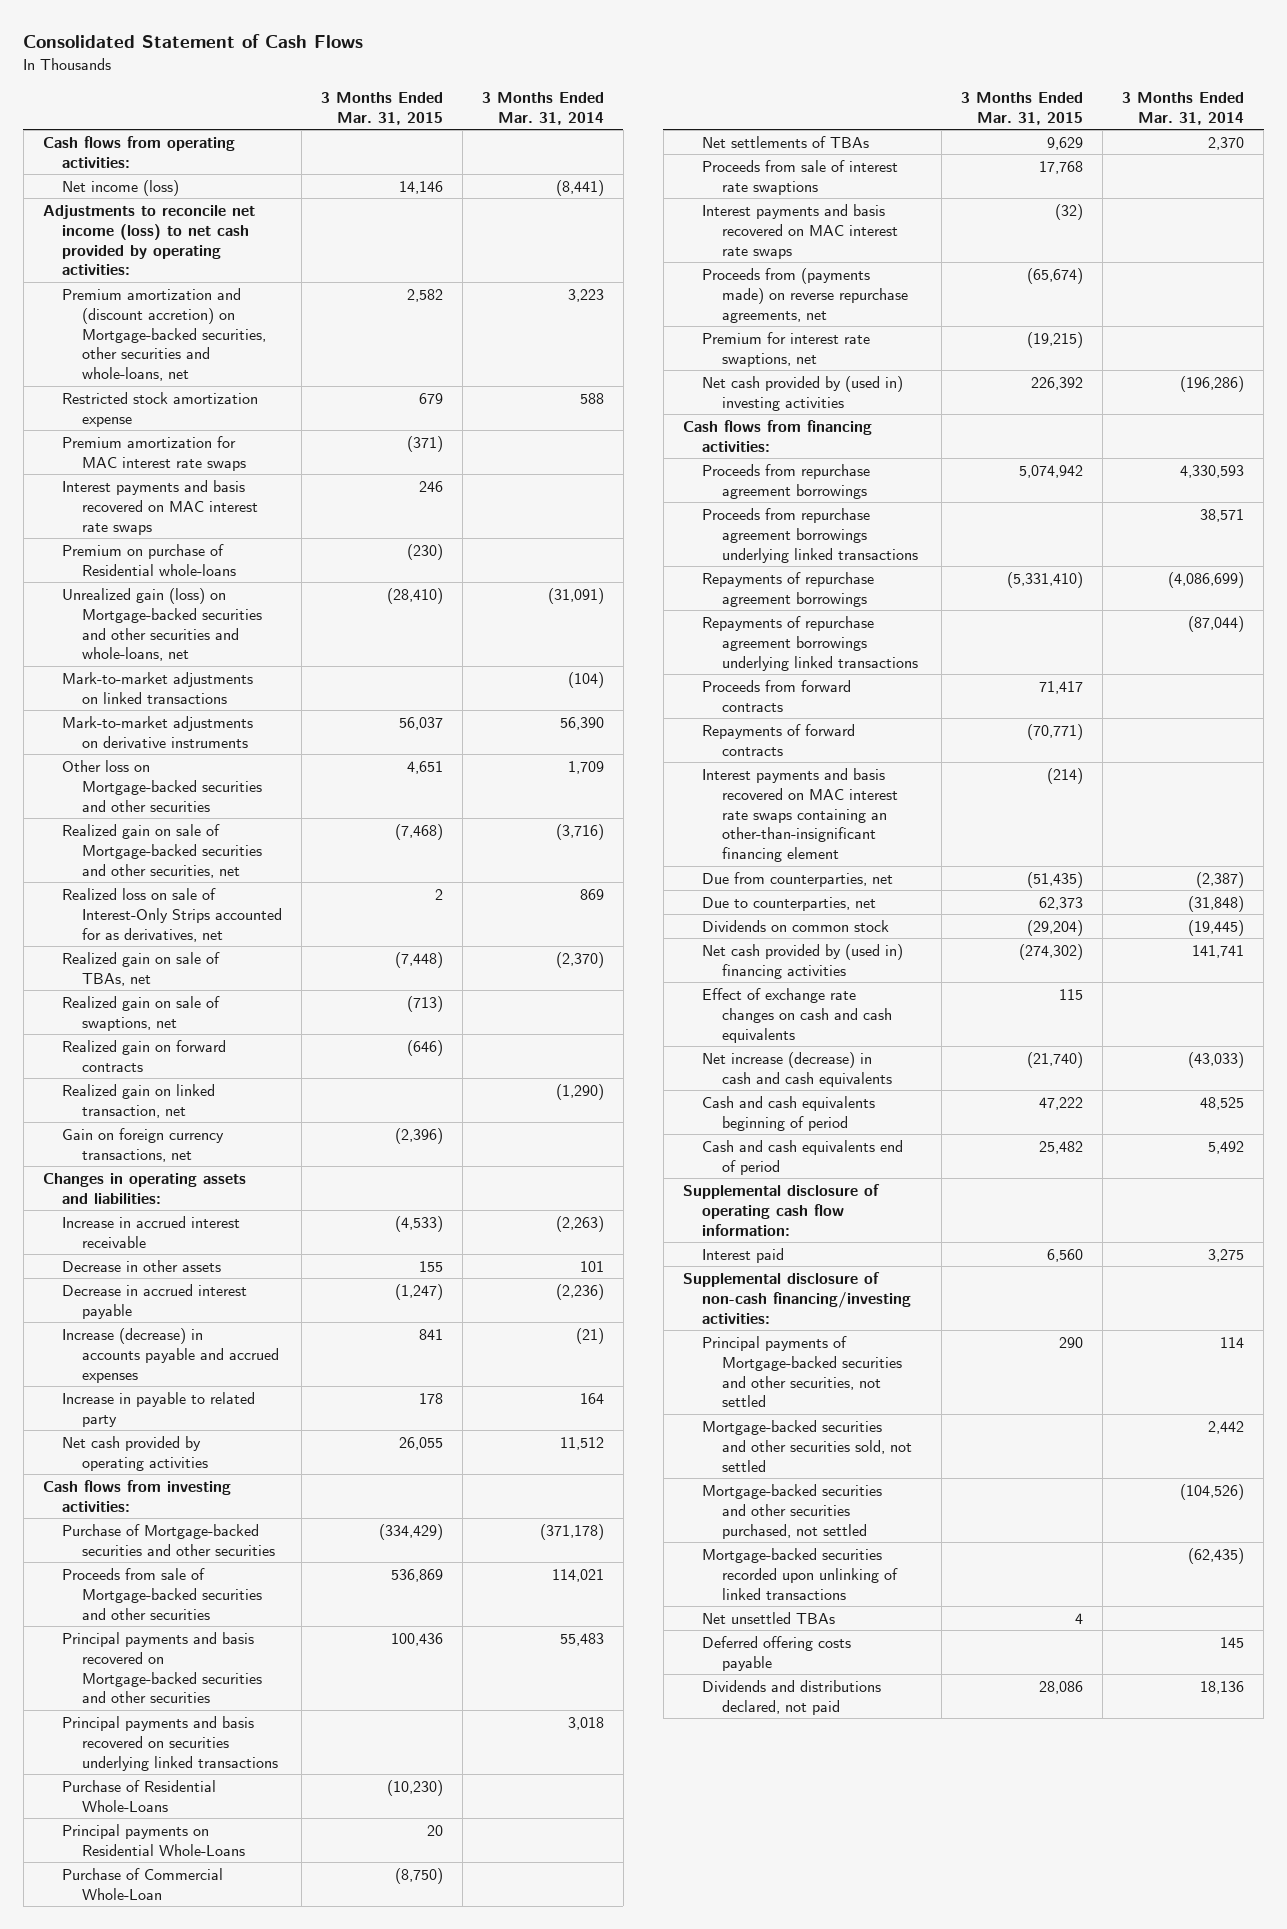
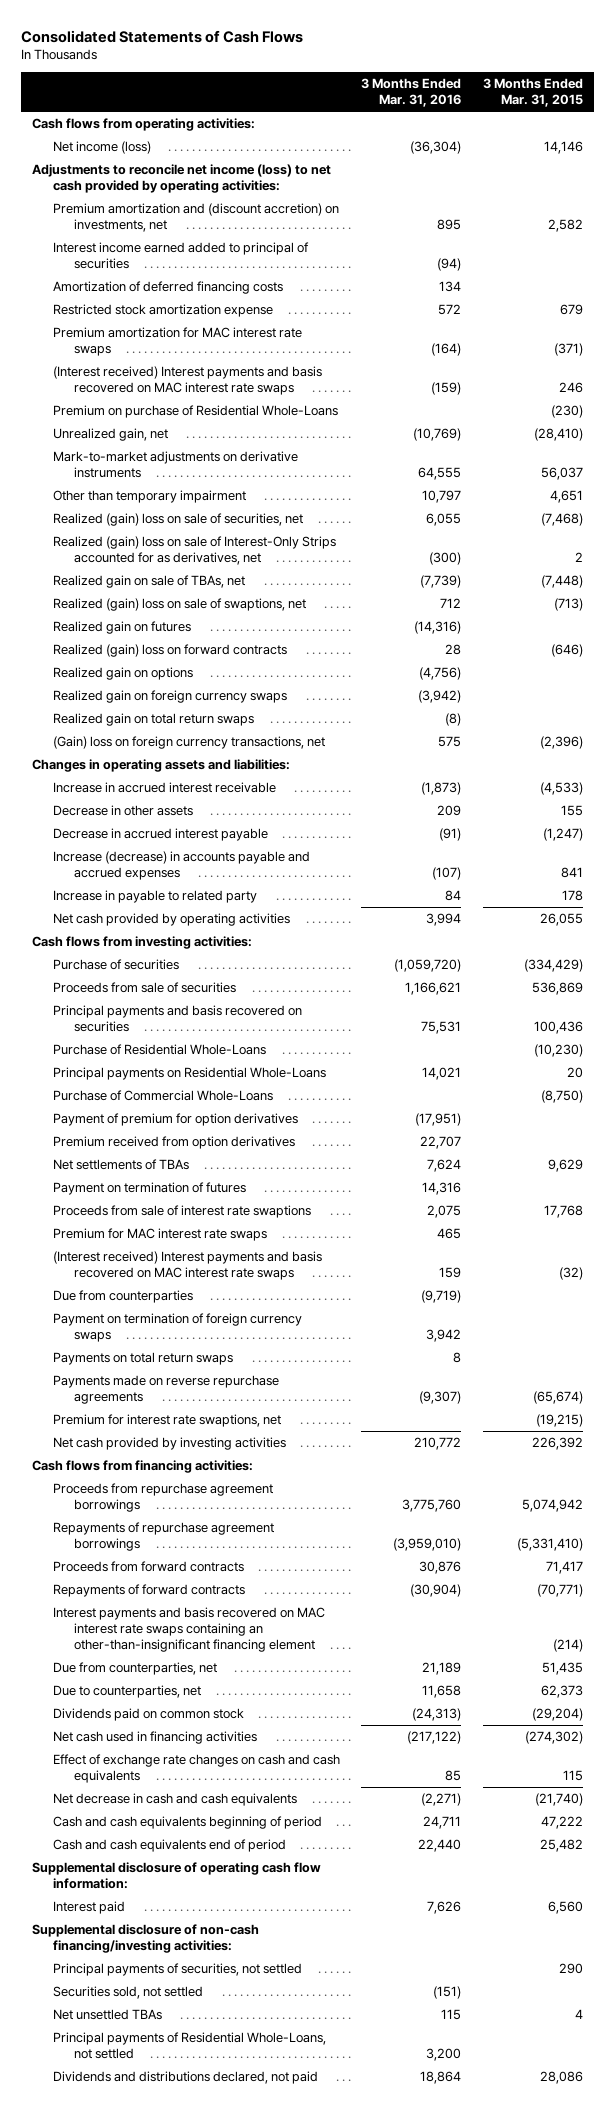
- Consolidated Statement of Cash Flows
+ Consolidated Statements of Cash Flows
- | 3 Months Ended Mar. 31, 2015 | 3 Months Ended Mar. 31, 2014
+ | 3 Months Ended Mar. 31, 2016 | 3 Months Ended Mar. 31, 2015
- Premium amortization and (discount accretion) on Mortgage-backed securities, other securities and whole-loans, net | 2,582 | 3,223
+ Premium amortization and (discount accretion) on investments, net | 895 | 2,582
+ Interest income earned added to principal of securities | (94) |
+ Amortization of deferred financing costs | 134 |
- Interest payments and basis recovered on MAC interest rate swaps | 246 |
- Premium on purchase of Residential whole-loans | (230) |
- Unrealized gain (loss) on Mortgage-backed securities and other securities and whole-loans, net | (28,410) | (31,091)
- Mark-to-market adjustments on linked transactions | | (104)
+ (Interest received) Interest payments and basis recovered on MAC interest rate swaps | (159) | 246
+ Premium on purchase of Residential Whole-Loans | | (230)
+ Unrealized gain, net | (10,769) | (28,410)
- Other loss on Mortgage-backed securities and other securities | 4,651 | 1,709
- Realized gain on sale of Mortgage-backed securities and other securities, net | (7,468) | (3,716)
- Realized loss on sale of Interest-Only Strips accounted for as derivatives, net | 2 | 869
+ Other than temporary impairment | 10,797 | 4,651
+ Realized (gain) loss on sale of securities, net | 6,055 | (7,468)
+ Realized (gain) loss on sale of Interest-Only Strips accounted for as derivatives, net | (300) | 2
- Realized gain on sale of swaptions, net | (713) |
- Realized gain on forward contracts | (646) |
- Realized gain on linked transaction, net | | (1,290)
- Gain on foreign currency transactions, net | (2,396) |
+ Realized (gain) loss on sale of swaptions, net | 712 | (713)
+ Realized gain on futures | (14,316) |
+ Realized (gain) loss on forward contracts | 28 | (646)
+ Realized gain on options | (4,756) |
+ Realized gain on foreign currency swaps | (3,942) |
+ Realized gain on total return swaps | (8) |
+ (Gain) loss on foreign currency transactions, net | 575 | (2,396)
- Purchase of Mortgage-backed securities and other securities | (334,429) | (371,178)
- Proceeds from sale of Mortgage-backed securities and other securities | 536,869 | 114,021
- Principal payments and basis recovered on Mortgage-backed securities and other securities | 100,436 | 55,483
- Principal payments and basis recovered on securities underlying linked transactions | | 3,018
+ Purchase of securities | (1,059,720) | (334,429)
+ Proceeds from sale of securities | 1,166,621 | 536,869
+ Principal payments and basis recovered on securities | 75,531 | 100,436
- Purchase of Commercial Whole-Loan | (8,750) |
+ Purchase of Commercial Whole-Loans | | (8,750)
+ Payment of premium for option derivatives | (17,951) |
+ Premium received from option derivatives | 22,707 |
+ Payment on termination of futures | 14,316 |
- Interest payments and basis recovered on MAC interest rate swaps | (32) |
- Proceeds from (payments made) on reverse repurchase agreements, net | (65,674) |
+ Premium for MAC interest rate swaps | 465 |
+ (Interest received) Interest payments and basis recovered on MAC interest rate swaps | 159 | (32)
+ Due from counterparties | (9,719) |
+ Payment on termination of foreign currency swaps | 3,942 |
+ Payments on total return swaps | 8 |
+ Payments made on reverse repurchase agreements | (9,307) | (65,674)
- Net cash provided by (used in) investing activities | 226,392 | (196,286)
+ Net cash provided by investing activities | 210,772 | 226,392
- Proceeds from repurchase agreement borrowings underlying linked transactions | | 38,571
- Repayments of repurchase agreement borrowings underlying linked transactions | | (87,044)
- Due from counterparties, net | (51,435) | (2,387)
+ Due from counterparties, net | 21,189 | 51,435
- Dividends on common stock | (29,204) | (19,445)
- Net cash provided by (used in) financing activities | (274,302) | 141,741
+ Dividends paid on common stock | (24,313) | (29,204)
+ Net cash used in financing activities | (217,122) | (274,302)
- Net increase (decrease) in cash and cash equivalents | (21,740) | (43,033)
+ Net decrease in cash and cash equivalents | (2,271) | (21,740)
- Principal payments of Mortgage-backed securities and other securities, not settled | 290 | 114
- Mortgage-backed securities and other securities sold, not settled | | 2,442
- Mortgage-backed securities and other securities purchased, not settled | | (104,526)
- Mortgage-backed securities recorded upon unlinking of linked transactions | | (62,435)
+ Principal payments of securities, not settled | | 290
+ Securities sold, not settled | (151) |
- Deferred offering costs payable | | 145
+ Principal payments of Residential Whole-Loans, not settled | 3,200 |

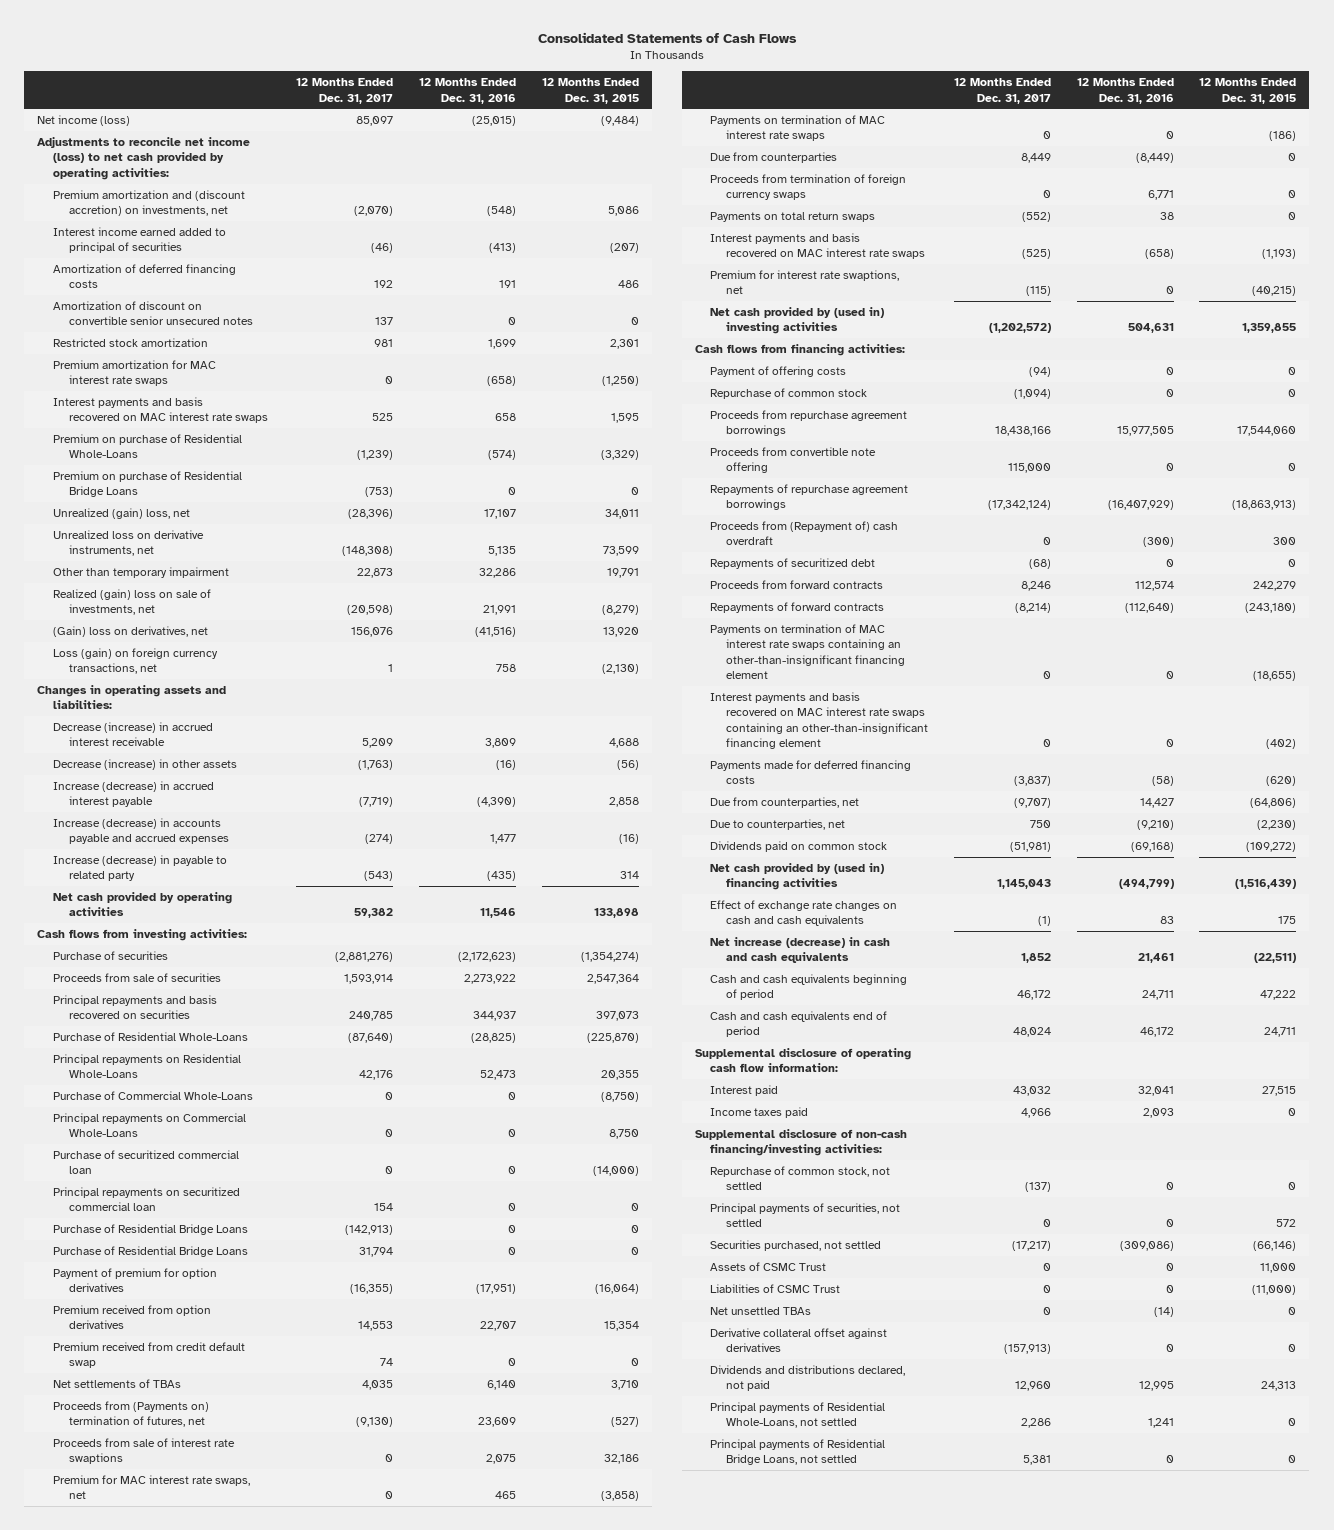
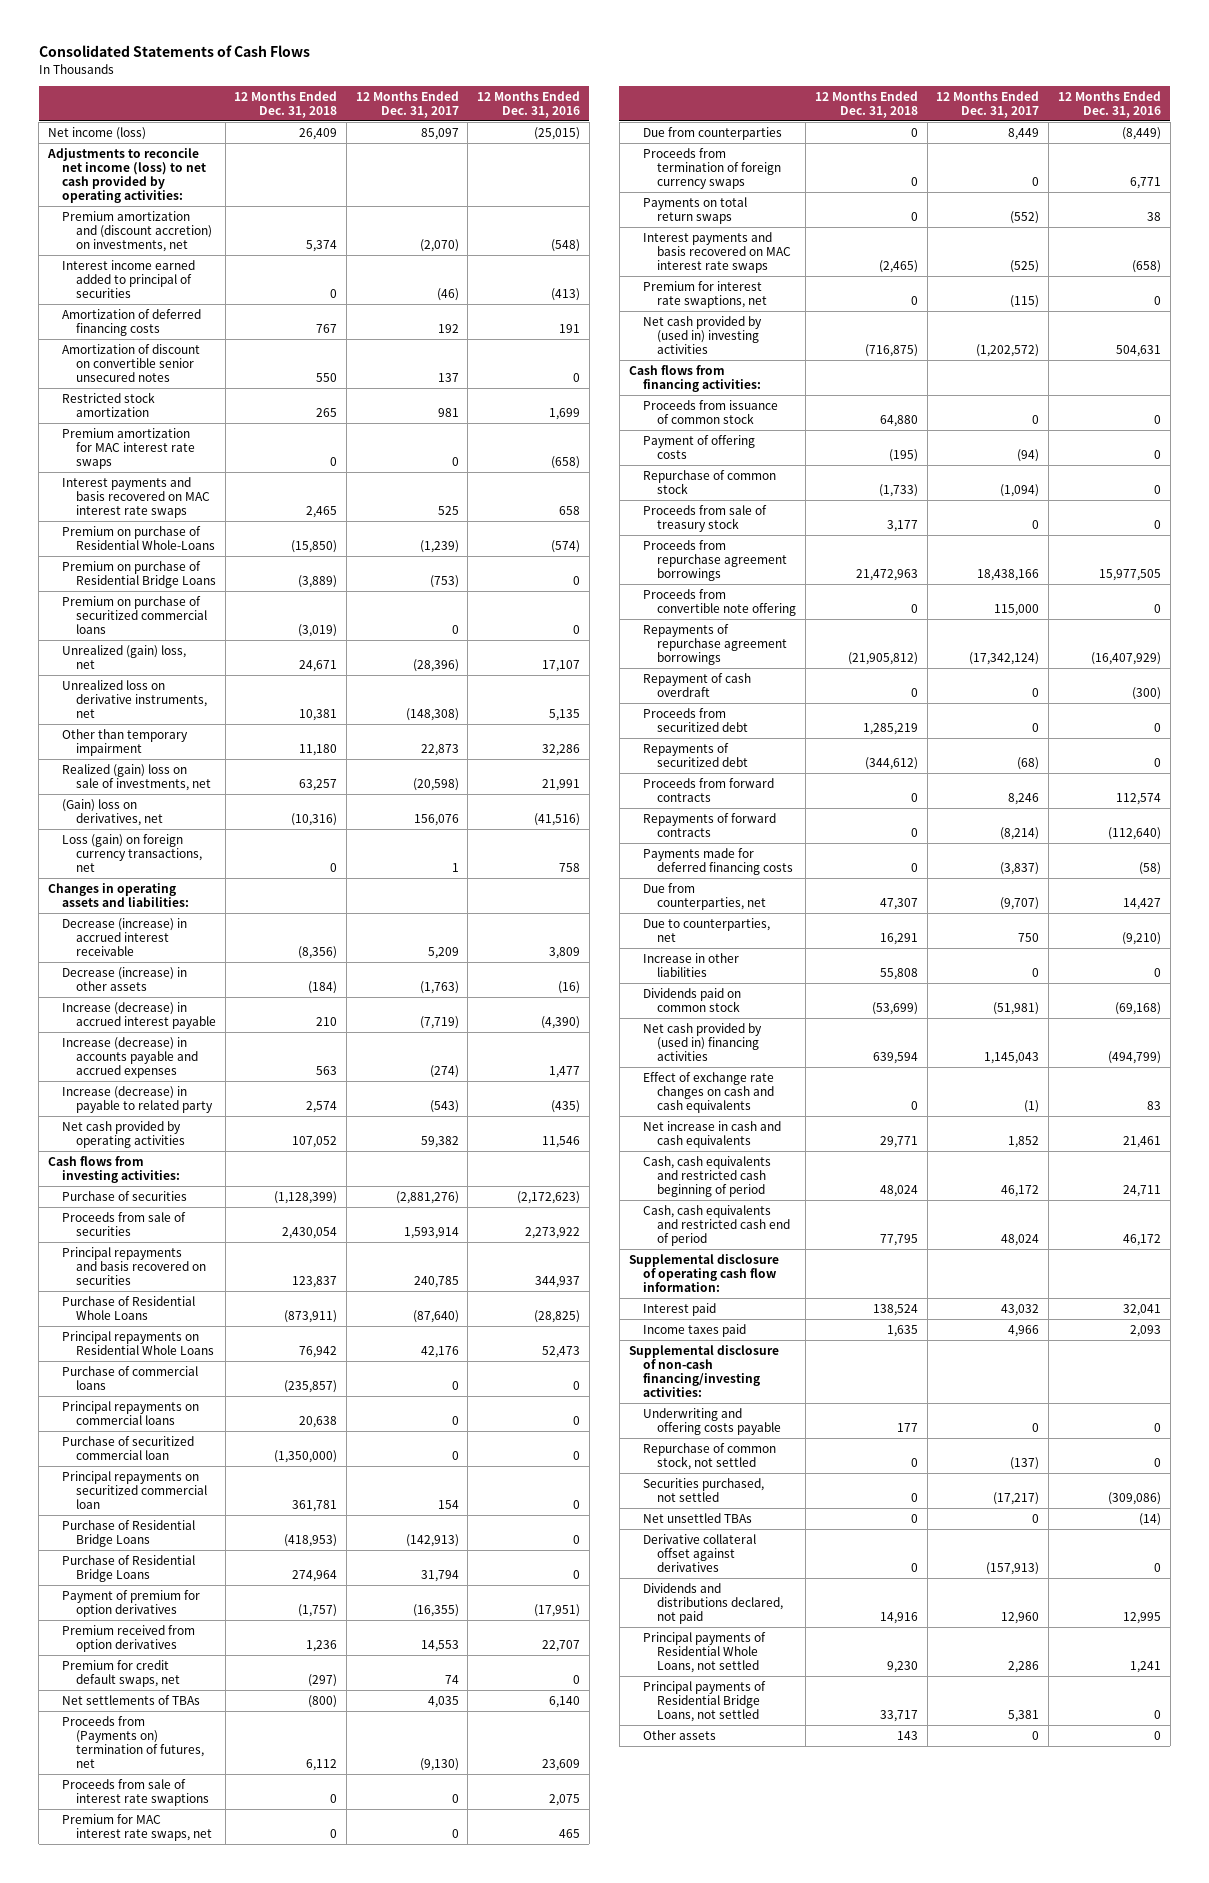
- | 12 Months Ended Dec. 31, 2017 | 12 Months Ended Dec. 31, 2016 | 12 Months Ended Dec. 31, 2015
+ | 12 Months Ended Dec. 31, 2018 | 12 Months Ended Dec. 31, 2017 | 12 Months Ended Dec. 31, 2016
+ Premium on purchase of securitized commercial loans | (3,019) | 0 | 0
- Purchase of Residential Whole-Loans | (87,640) | (28,825) | (225,870)
- Principal repayments on Residential Whole-Loans | 42,176 | 52,473 | 20,355
- Purchase of Commercial Whole-Loans | 0 | 0 | (8,750)
- Principal repayments on Commercial Whole-Loans | 0 | 0 | 8,750
+ Purchase of Residential Whole Loans | (873,911) | (87,640) | (28,825)
+ Principal repayments on Residential Whole Loans | 76,942 | 42,176 | 52,473
+ Purchase of commercial loans | (235,857) | 0 | 0
+ Principal repayments on commercial loans | 20,638 | 0 | 0
- Premium received from credit default swap | 74 | 0 | 0
+ Premium for credit default swaps, net | (297) | 74 | 0
- Payments on termination of MAC interest rate swaps | 0 | 0 | (186)
+ Proceeds from issuance of common stock | 64,880 | 0 | 0
+ Proceeds from sale of treasury stock | 3,177 | 0 | 0
- Proceeds from (Repayment of) cash overdraft | 0 | (300) | 300
+ Repayment of cash overdraft | 0 | 0 | (300)
+ Proceeds from securitized debt | 1,285,219 | 0 | 0
- Payments on termination of MAC interest rate swaps containing an other-than-insignificant financing element | 0 | 0 | (18,655)
- Interest payments and basis recovered on MAC interest rate swaps containing an other-than-insignificant financing element | 0 | 0 | (402)
+ Increase in other liabilities | 55,808 | 0 | 0
- Net increase (decrease) in cash and cash equivalents | 1,852 | 21,461 | (22,511)
- Cash and cash equivalents beginning of period | 46,172 | 24,711 | 47,222
- Cash and cash equivalents end of period | 48,024 | 46,172 | 24,711
+ Net increase in cash and cash equivalents | 29,771 | 1,852 | 21,461
+ Cash, cash equivalents and restricted cash beginning of period | 48,024 | 46,172 | 24,711
+ Cash, cash equivalents and restricted cash end of period | 77,795 | 48,024 | 46,172
+ Underwriting and offering costs payable | 177 | 0 | 0
- Principal payments of securities, not settled | 0 | 0 | 572
- Assets of CSMC Trust | 0 | 0 | 11,000
- Liabilities of CSMC Trust | 0 | 0 | (11,000)
- Principal payments of Residential Whole-Loans, not settled | 2,286 | 1,241 | 0
+ Principal payments of Residential Whole Loans, not settled | 9,230 | 2,286 | 1,241
+ Other assets | 143 | 0 | 0

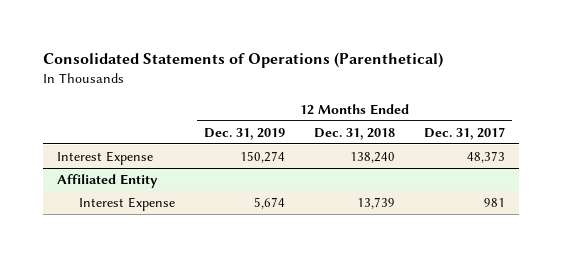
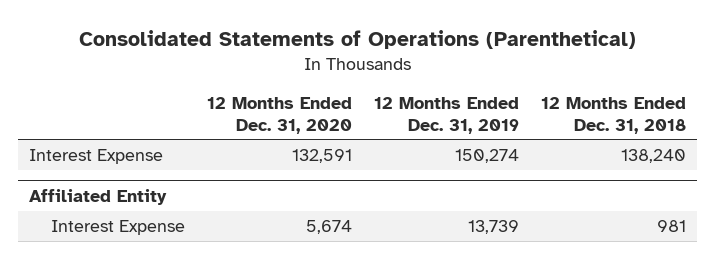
- | 12 Months Ended Dec. 31, 2019 | 12 Months Ended Dec. 31, 2018 | 12 Months Ended Dec. 31, 2017
+ | 12 Months Ended Dec. 31, 2020 | 12 Months Ended Dec. 31, 2019 | 12 Months Ended Dec. 31, 2018
@ Affiliated Entity
- Interest Expense | 5,674 | 13,739 | 981
+ Interest Expense | 5,674 | 13,739 | 981

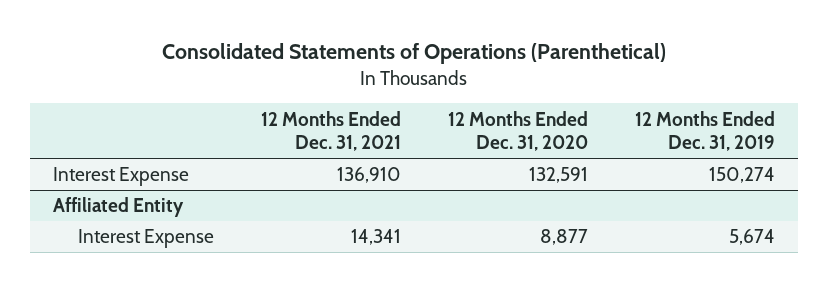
- | 12 Months Ended Dec. 31, 2020 | 12 Months Ended Dec. 31, 2019 | 12 Months Ended Dec. 31, 2018
+ | 12 Months Ended Dec. 31, 2021 | 12 Months Ended Dec. 31, 2020 | 12 Months Ended Dec. 31, 2019
@ Affiliated Entity
- Interest Expense | 5,674 | 13,739 | 981
+ Interest Expense | 14,341 | 8,877 | 5,674

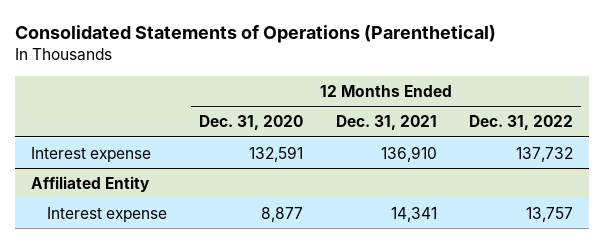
- | 12 Months Ended Dec. 31, 2021 | 12 Months Ended Dec. 31, 2020 | 12 Months Ended Dec. 31, 2019
+ | 12 Months Ended Dec. 31, 2020 | 12 Months Ended Dec. 31, 2021 | 12 Months Ended Dec. 31, 2022
- Interest Expense | 136,910 | 132,591 | 150,274
+ Interest expense | 132,591 | 136,910 | 137,732
@ Affiliated Entity
- Interest Expense | 14,341 | 8,877 | 5,674
+ Interest expense | 8,877 | 14,341 | 13,757

